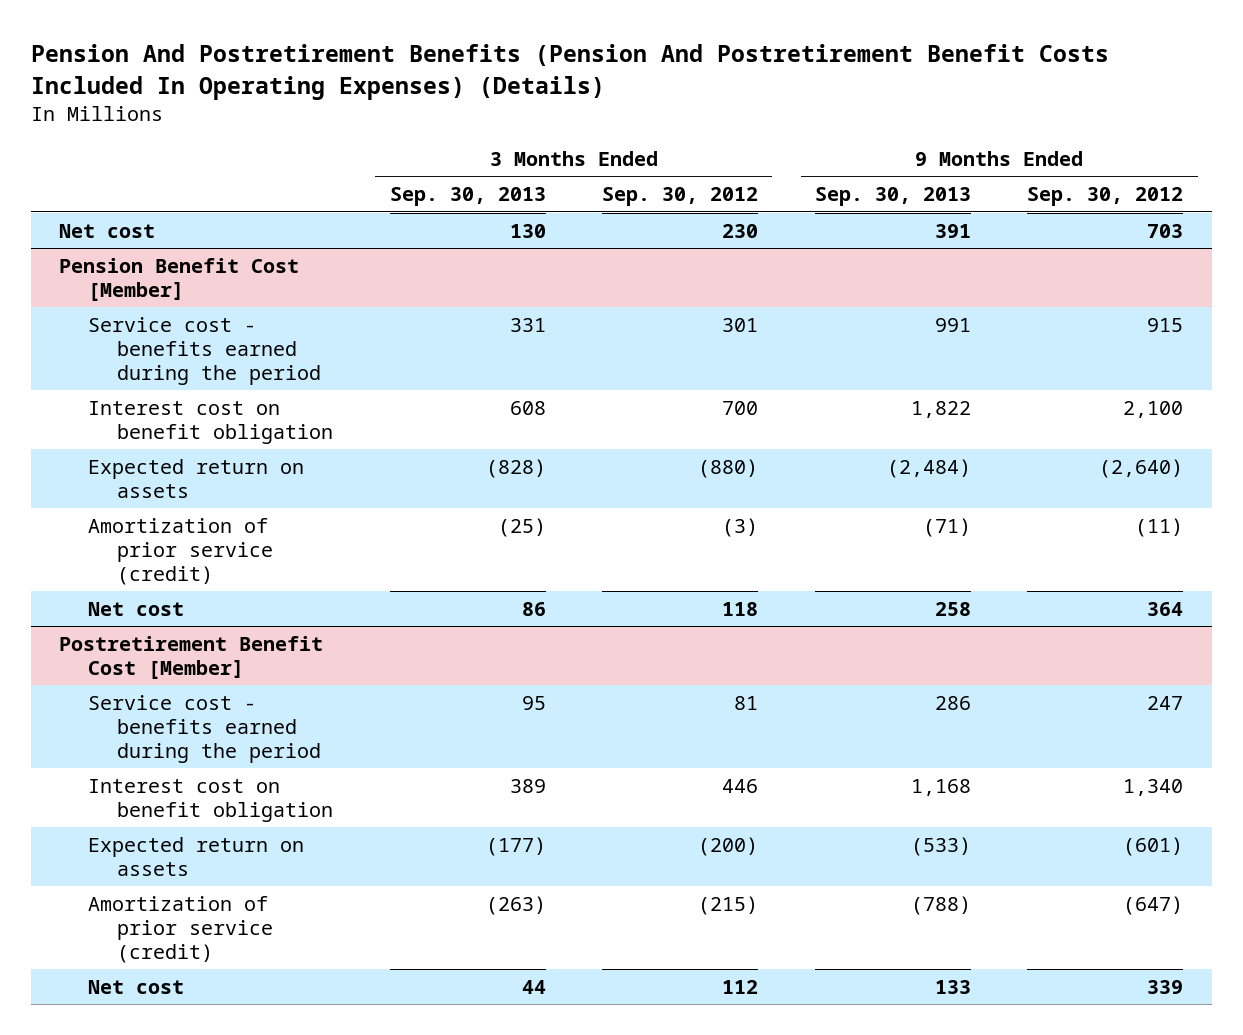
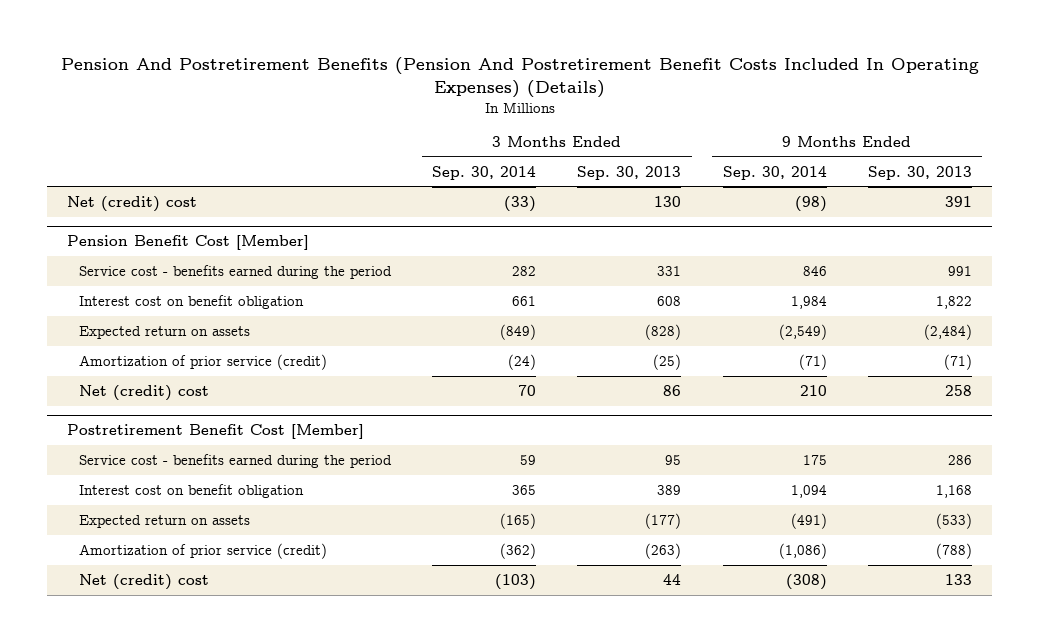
- | 3 Months Ended Sep. 30, 2013 | 3 Months Ended Sep. 30, 2012 | 9 Months Ended Sep. 30, 2013 | 9 Months Ended Sep. 30, 2012
+ | 3 Months Ended Sep. 30, 2014 | 3 Months Ended Sep. 30, 2013 | 9 Months Ended Sep. 30, 2014 | 9 Months Ended Sep. 30, 2013
- Net cost | 130 | 230 | 391 | 703
+ Net (credit) cost | (33) | 130 | (98) | 391
@ Pension Benefit Cost [Member]
- Net cost | 86 | 118 | 258 | 364
+ Net (credit) cost | 70 | 86 | 210 | 258
@ Postretirement Benefit Cost [Member]
- Net cost | 44 | 112 | 133 | 339
+ Net (credit) cost | (103) | 44 | (308) | 133

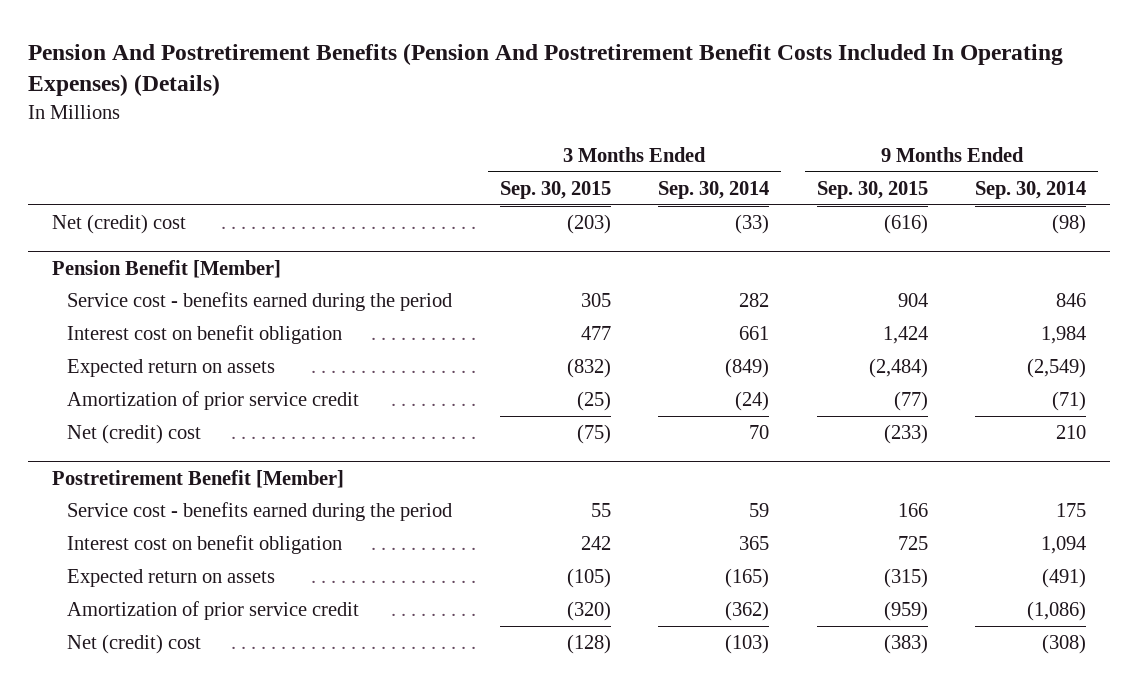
- | 3 Months Ended Sep. 30, 2014 | 3 Months Ended Sep. 30, 2013 | 9 Months Ended Sep. 30, 2014 | 9 Months Ended Sep. 30, 2013
+ | 3 Months Ended Sep. 30, 2015 | 3 Months Ended Sep. 30, 2014 | 9 Months Ended Sep. 30, 2015 | 9 Months Ended Sep. 30, 2014
- Pension Benefit Cost [Member]
+ Pension Benefit [Member]
- Amortization of prior service (credit) | (24) | (25) | (71) | (71)
+ Amortization of prior service credit | (25) | (24) | (77) | (71)
- Postretirement Benefit Cost [Member]
+ Postretirement Benefit [Member]
- Amortization of prior service (credit) | (362) | (263) | (1,086) | (788)
+ Amortization of prior service credit | (320) | (362) | (959) | (1,086)

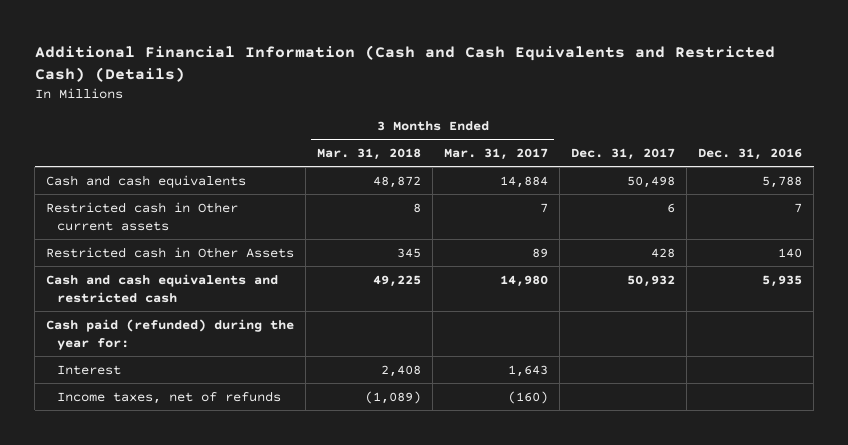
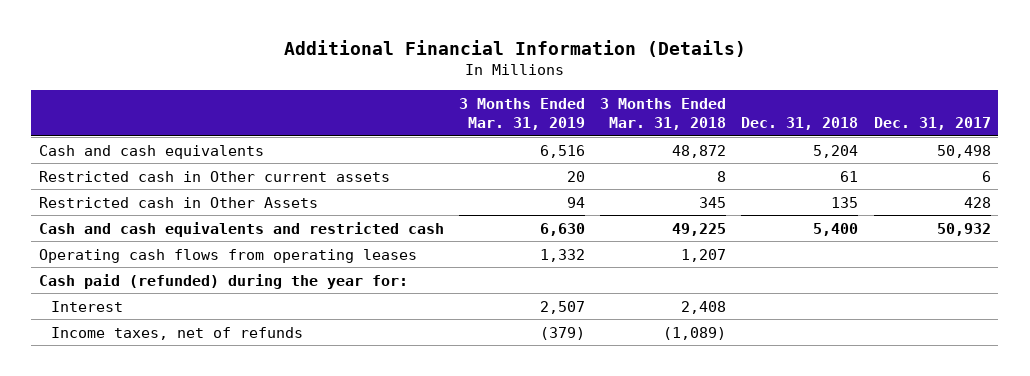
- Additional Financial Information (Cash and Cash Equivalents and Restricted Cash) (Details)
+ Additional Financial Information (Details)
- | 3 Months Ended Mar. 31, 2018 | 3 Months Ended Mar. 31, 2017 | Dec. 31, 2017 | Dec. 31, 2016
+ | 3 Months Ended Mar. 31, 2019 | 3 Months Ended Mar. 31, 2018 | Dec. 31, 2018 | Dec. 31, 2017
+ Operating cash flows from operating leases | 1,332 | 1,207 | |

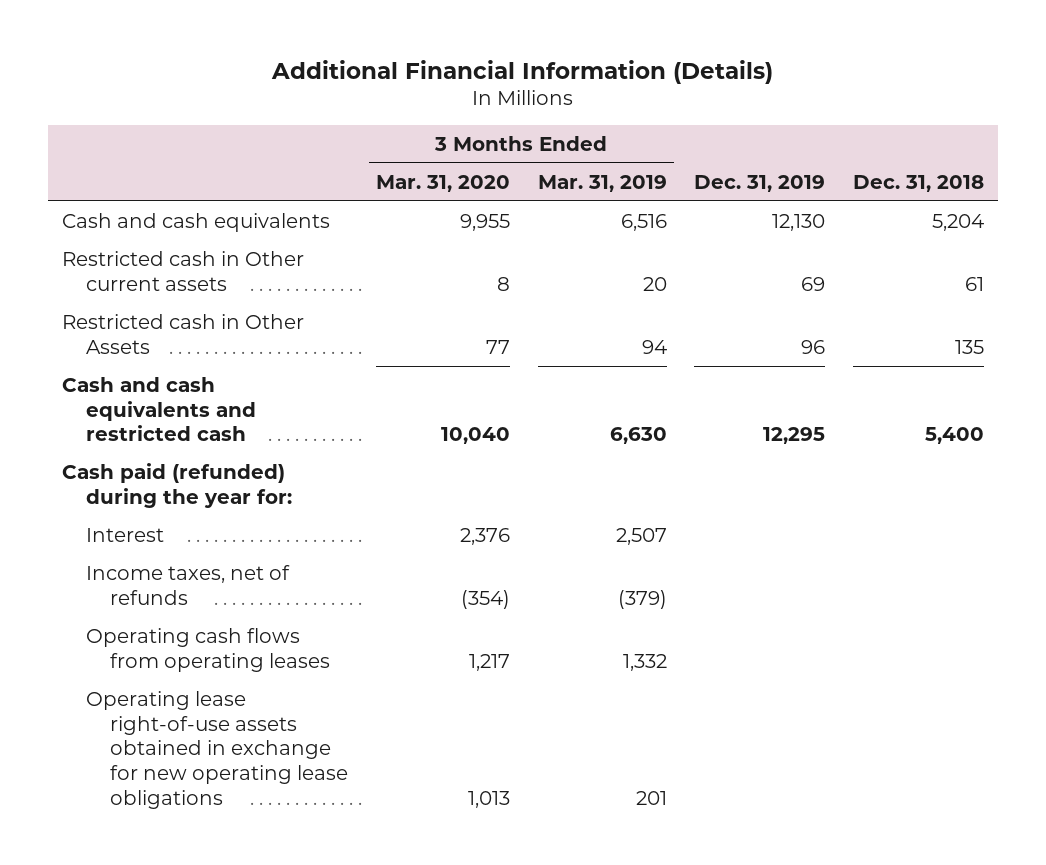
- | 3 Months Ended Mar. 31, 2019 | 3 Months Ended Mar. 31, 2018 | Dec. 31, 2018 | Dec. 31, 2017
+ | 3 Months Ended Mar. 31, 2020 | 3 Months Ended Mar. 31, 2019 | Dec. 31, 2019 | Dec. 31, 2018
moved down: Operating cash flows from operating leases | 1,217 | 1,332 | |
+ Operating lease right-of-use assets obtained in exchange for new operating lease obligations | 1,013 | 201 | |

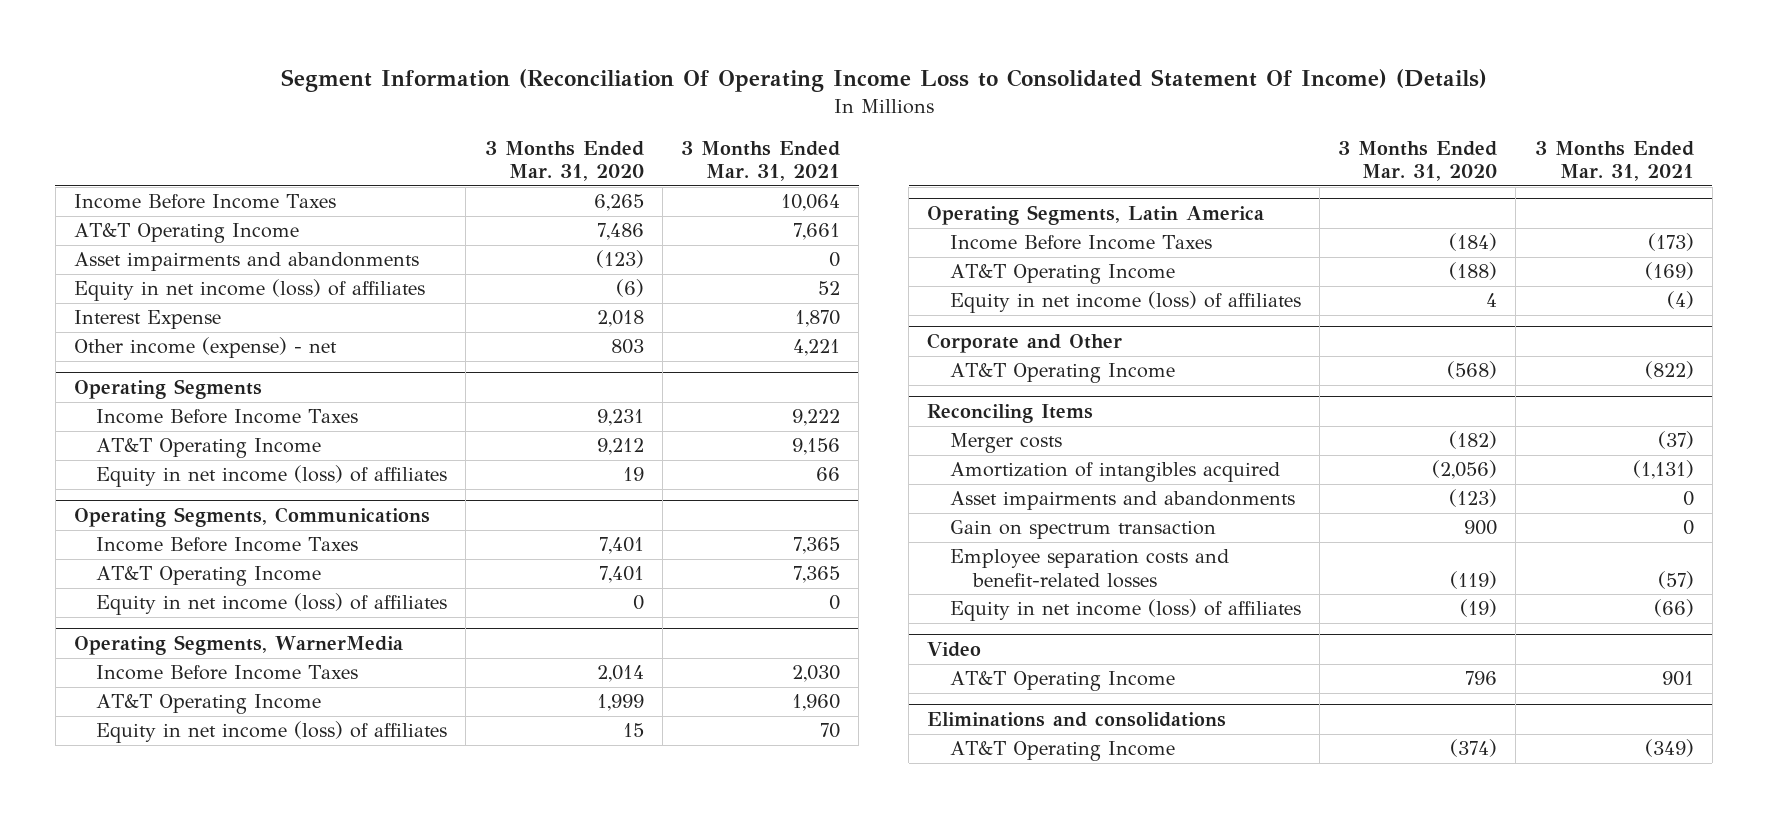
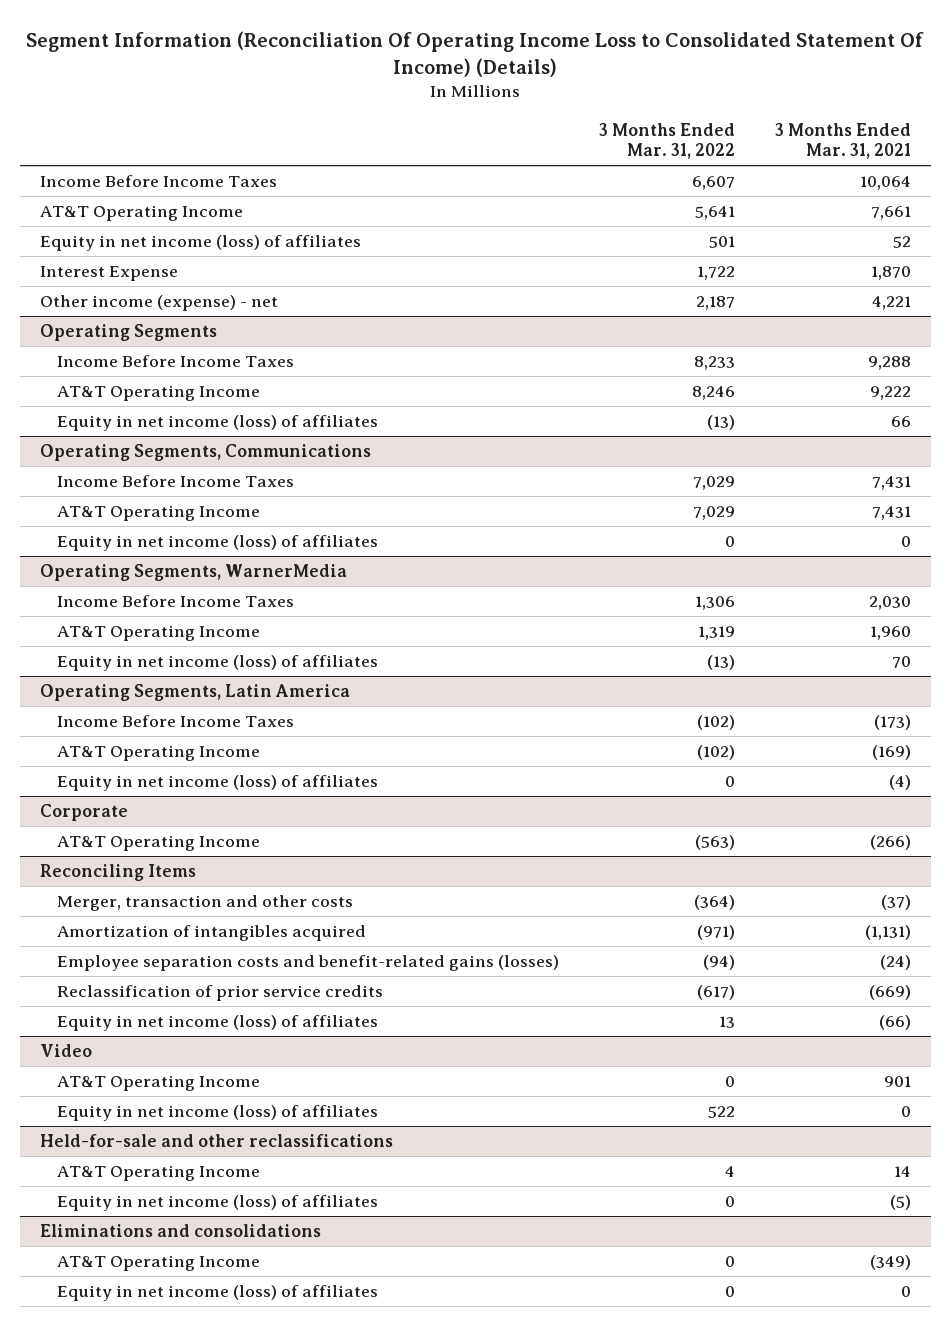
- | 3 Months Ended Mar. 31, 2020 | 3 Months Ended Mar. 31, 2021
+ | 3 Months Ended Mar. 31, 2022 | 3 Months Ended Mar. 31, 2021
- Asset impairments and abandonments | (123) | 0
@ Operating Segments
- Income Before Income Taxes | 9,231 | 9,222
- AT&T Operating Income | 9,212 | 9,156
+ Income Before Income Taxes | 8,233 | 9,288
+ AT&T Operating Income | 8,246 | 9,222
@ Operating Segments, Communications
- Income Before Income Taxes | 7,401 | 7,365
- AT&T Operating Income | 7,401 | 7,365
+ Income Before Income Taxes | 7,029 | 7,431
+ AT&T Operating Income | 7,029 | 7,431
- Corporate and Other
- AT&T Operating Income | (568) | (822)
+ Corporate
+ AT&T Operating Income | (563) | (266)
@ Reconciling Items
- Merger costs | (182) | (37)
+ Merger, transaction and other costs | (364) | (37)
- Asset impairments and abandonments | (123) | 0
- Gain on spectrum transaction | 900 | 0
- Employee separation costs and benefit-related losses | (119) | (57)
+ Employee separation costs and benefit-related gains (losses) | (94) | (24)
+ Reclassification of prior service credits | (617) | (669)
@ Video
+ Equity in net income (loss) of affiliates | 522 | 0
+ Held-for-sale and other reclassifications
+ AT&T Operating Income | 4 | 14
+ Equity in net income (loss) of affiliates | 0 | (5)
@ Eliminations and consolidations
+ Equity in net income (loss) of affiliates | 0 | 0

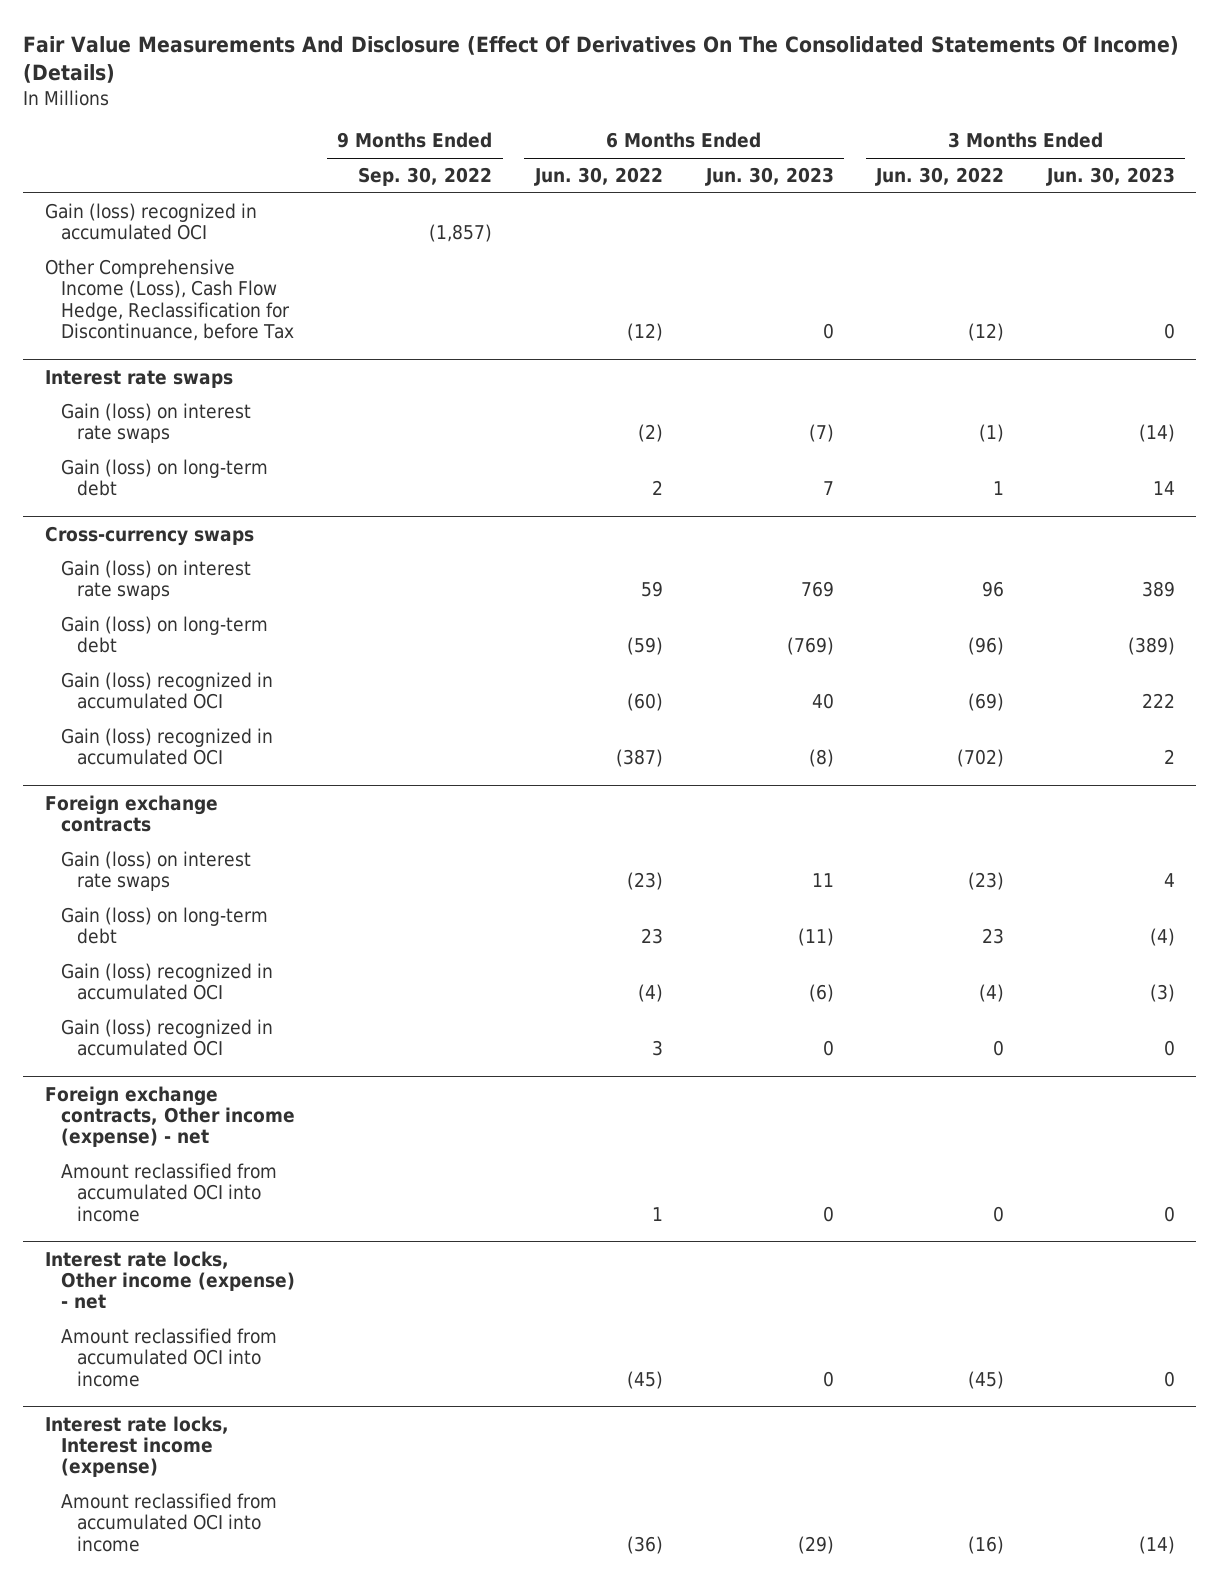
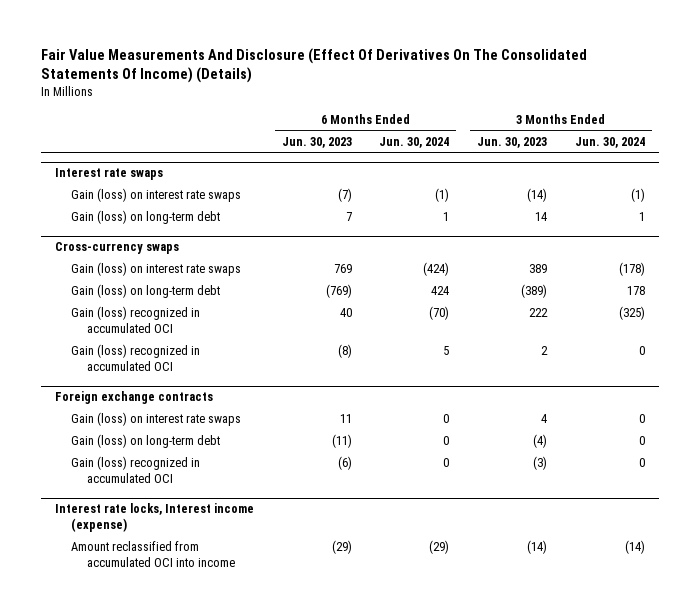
- | 9 Months Ended Sep. 30, 2022 | 6 Months Ended Jun. 30, 2022 | 6 Months Ended Jun. 30, 2023 | 3 Months Ended Jun. 30, 2022 | 3 Months Ended Jun. 30, 2023
+ | 6 Months Ended Jun. 30, 2023 | 6 Months Ended Jun. 30, 2024 | 3 Months Ended Jun. 30, 2023 | 3 Months Ended Jun. 30, 2024
- Gain (loss) recognized in accumulated OCI | (1,857) | | | |
- Other Comprehensive Income (Loss), Cash Flow Hedge, Reclassification for Discontinuance, before Tax | | (12) | 0 | (12) | 0
@ Foreign exchange contracts
- Gain (loss) recognized in accumulated OCI | | 3 | 0 | 0 | 0
- Foreign exchange contracts, Other income (expense) - net
- Amount reclassified from accumulated OCI into income | | 1 | 0 | 0 | 0
- Interest rate locks, Other income (expense) - net
- Amount reclassified from accumulated OCI into income | | (45) | 0 | (45) | 0

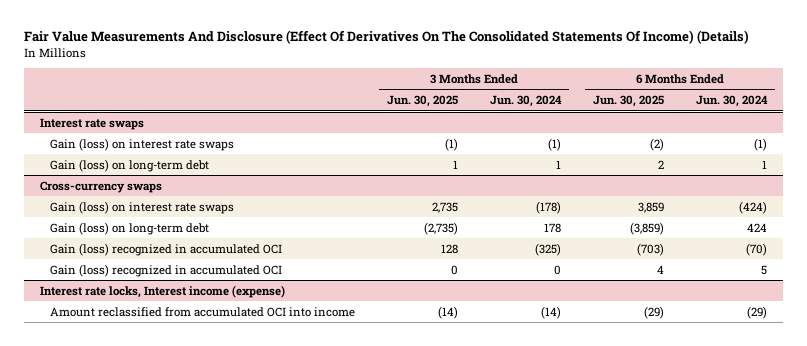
- | 6 Months Ended Jun. 30, 2023 | 6 Months Ended Jun. 30, 2024 | 3 Months Ended Jun. 30, 2023 | 3 Months Ended Jun. 30, 2024
+ | 3 Months Ended Jun. 30, 2025 | 3 Months Ended Jun. 30, 2024 | 6 Months Ended Jun. 30, 2025 | 6 Months Ended Jun. 30, 2024
- Foreign exchange contracts
- Gain (loss) on interest rate swaps | 11 | 0 | 4 | 0
- Gain (loss) on long-term debt | (11) | 0 | (4) | 0
- Gain (loss) recognized in accumulated OCI | (6) | 0 | (3) | 0

